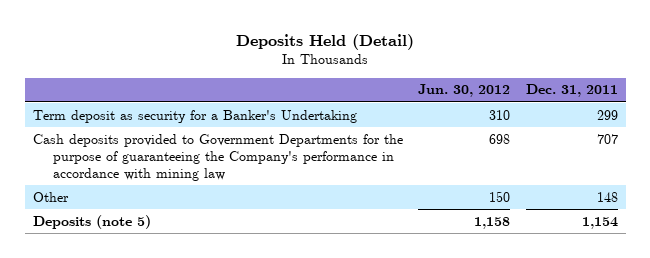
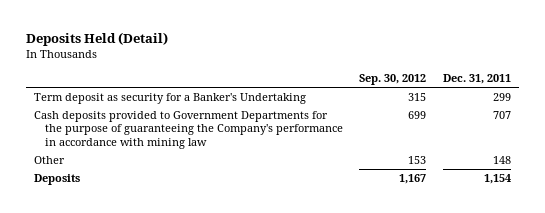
- | Jun. 30, 2012 | Dec. 31, 2011
+ | Sep. 30, 2012 | Dec. 31, 2011
- Deposits (note 5) | 1,158 | 1,154
+ Deposits | 1,167 | 1,154

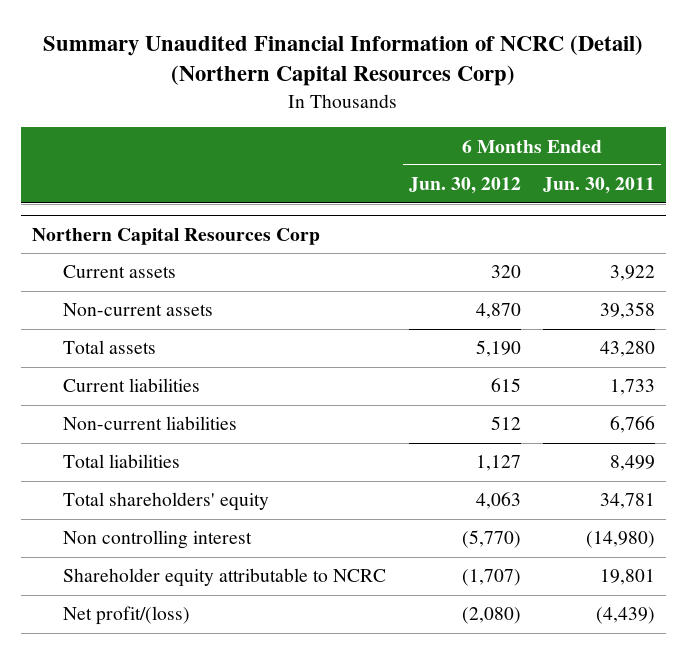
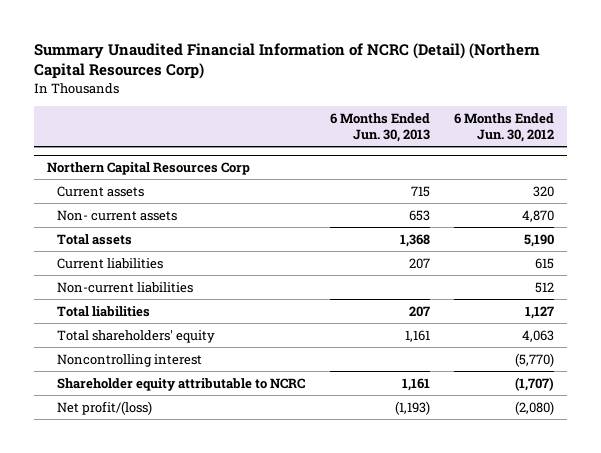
- | 6 Months Ended Jun. 30, 2012 | 6 Months Ended Jun. 30, 2011
+ | 6 Months Ended Jun. 30, 2013 | 6 Months Ended Jun. 30, 2012
@ Northern Capital Resources Corp
- Non-current assets | 4,870 | 39,358
+ Non- current assets | 653 | 4,870
- Non controlling interest | (5,770) | (14,980)
+ Noncontrolling interest | | (5,770)

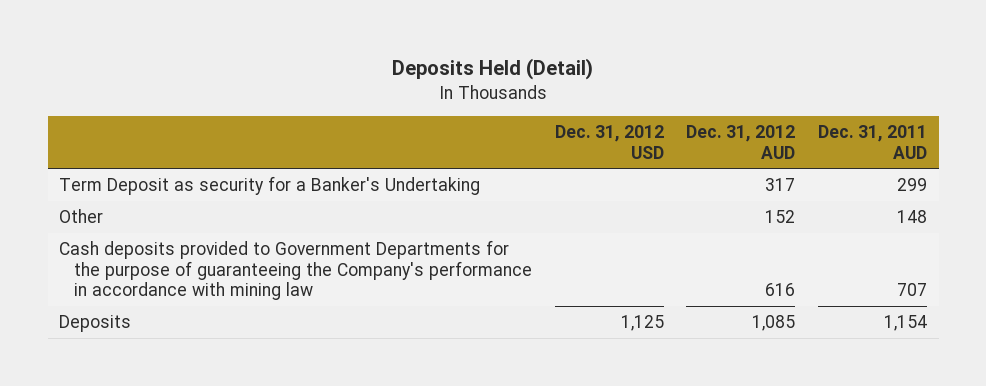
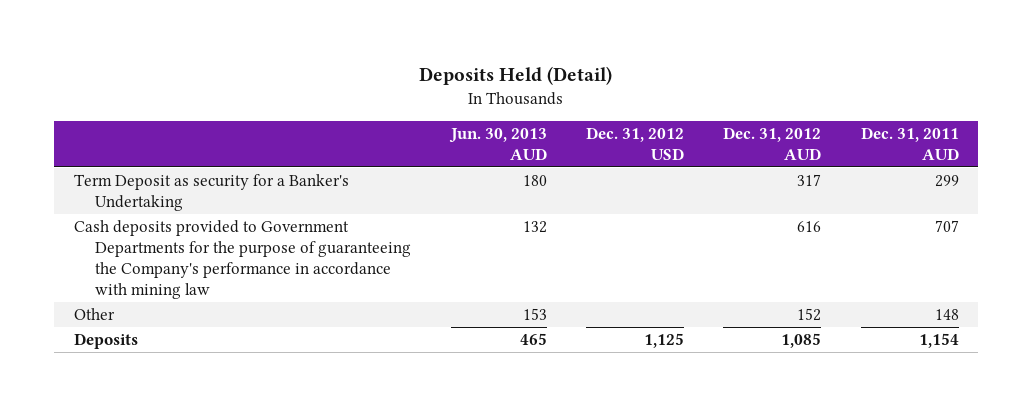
- | Dec. 31, 2012 USD | Dec. 31, 2012 AUD | Dec. 31, 2011 AUD
+ | Jun. 30, 2013 AUD | Dec. 31, 2012 USD | Dec. 31, 2012 AUD | Dec. 31, 2011 AUD
moved down: Other | 153 | | 152 | 148

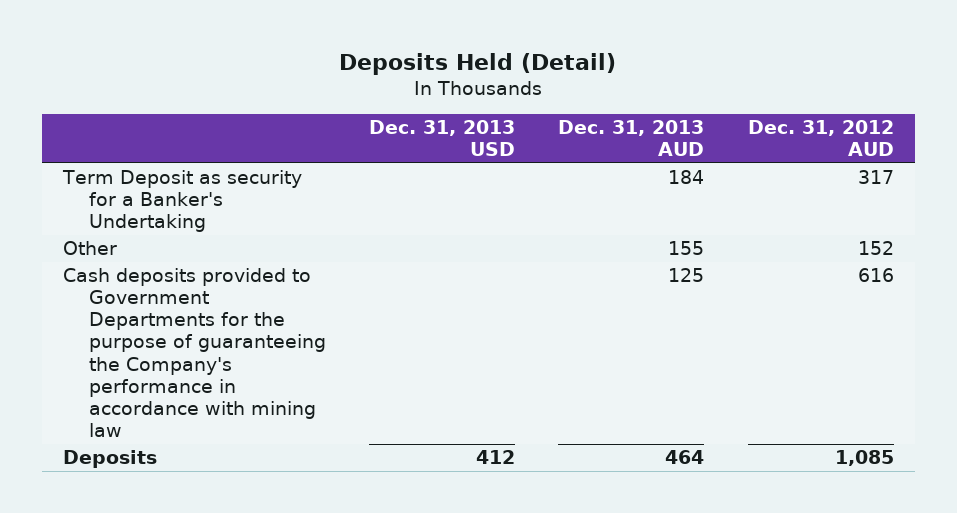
- | Jun. 30, 2013 AUD | Dec. 31, 2012 USD | Dec. 31, 2012 AUD | Dec. 31, 2011 AUD
+ | Dec. 31, 2013 USD | Dec. 31, 2013 AUD | Dec. 31, 2012 AUD
moved down: Cash deposits provided to Government Departments for the purpose of guaranteeing the Company's performance in accordance with mining law | | 125 | 616

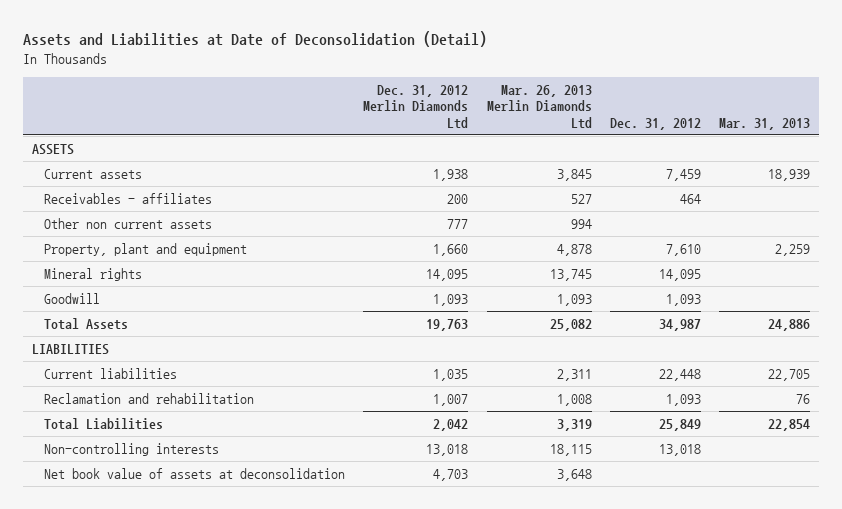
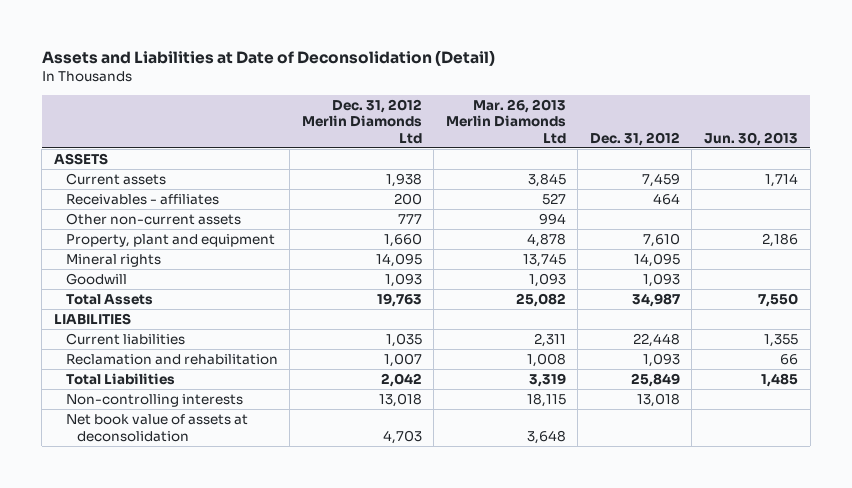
- | Dec. 31, 2012 Merlin Diamonds Ltd | Mar. 26, 2013 Merlin Diamonds Ltd | Dec. 31, 2012 | Mar. 31, 2013
+ | Dec. 31, 2012 Merlin Diamonds Ltd | Mar. 26, 2013 Merlin Diamonds Ltd | Dec. 31, 2012 | Jun. 30, 2013
- Other non current assets | 777 | 994 | |
+ Other non-current assets | 777 | 994 | |

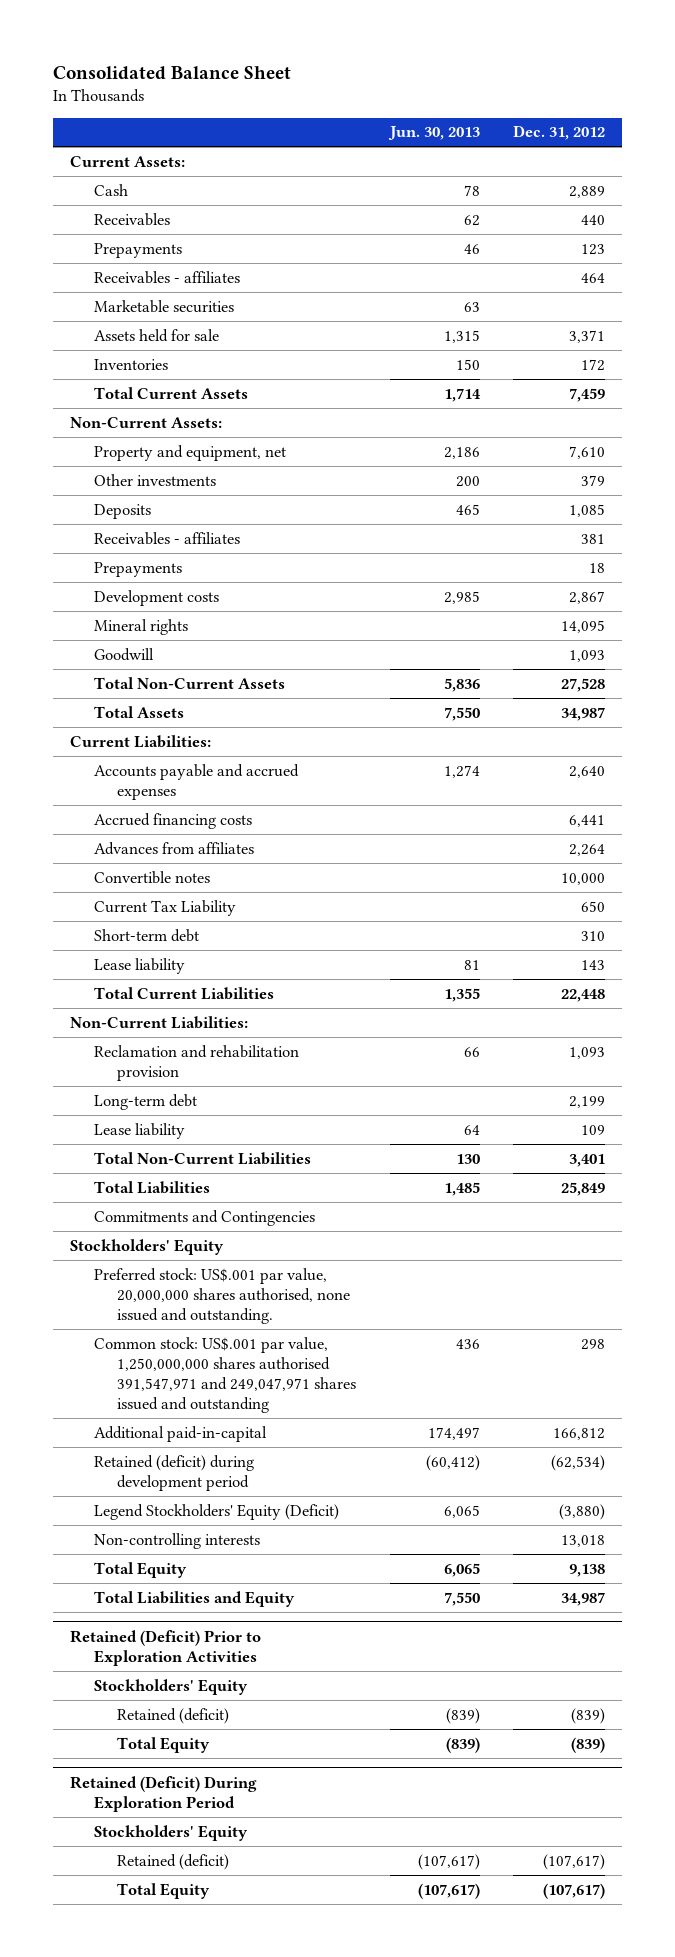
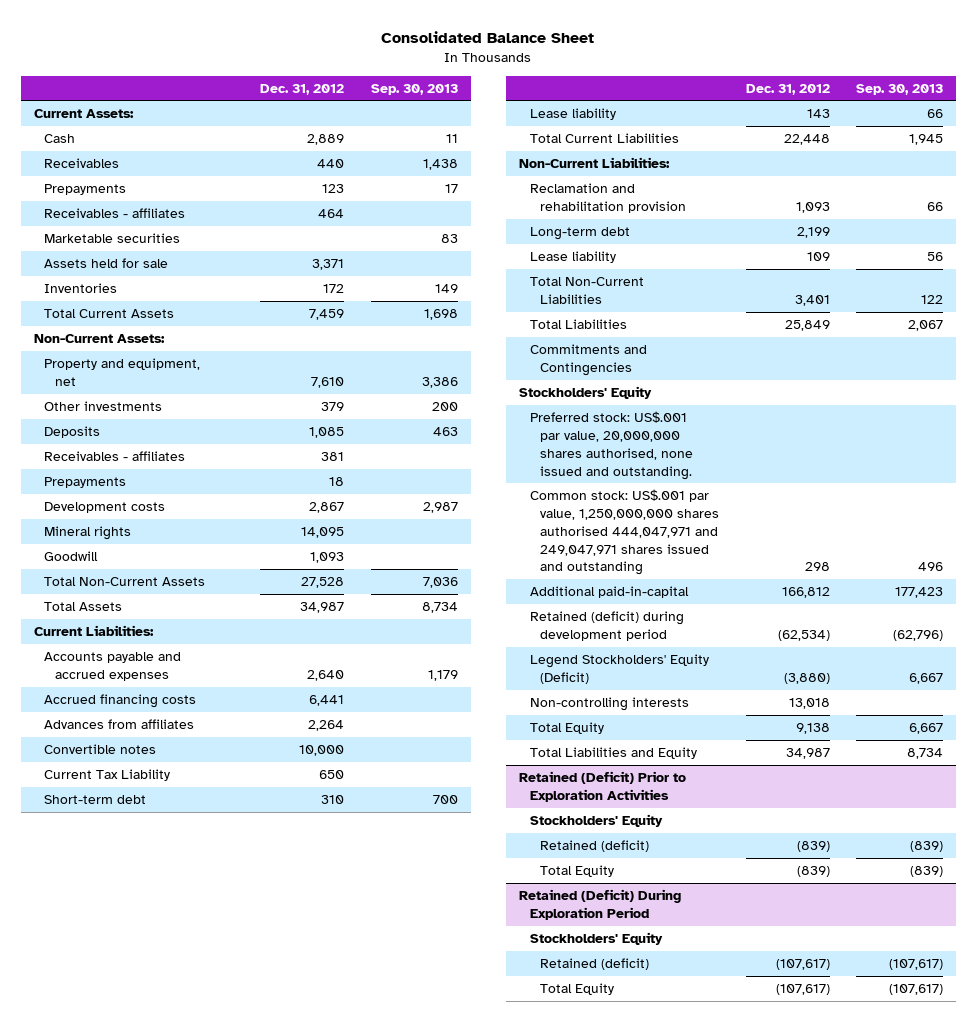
- | Jun. 30, 2013 | Dec. 31, 2012
+ | Dec. 31, 2012 | Sep. 30, 2013
- Common stock: US$.001 par value, 1,250,000,000 shares authorised 391,547,971 and 249,047,971 shares issued and outstanding | 436 | 298
+ Common stock: US$.001 par value, 1,250,000,000 shares authorised 444,047,971 and 249,047,971 shares issued and outstanding | 298 | 496

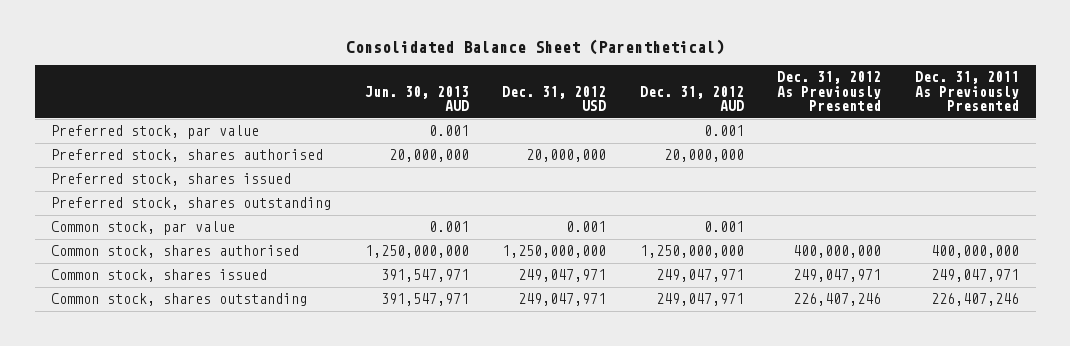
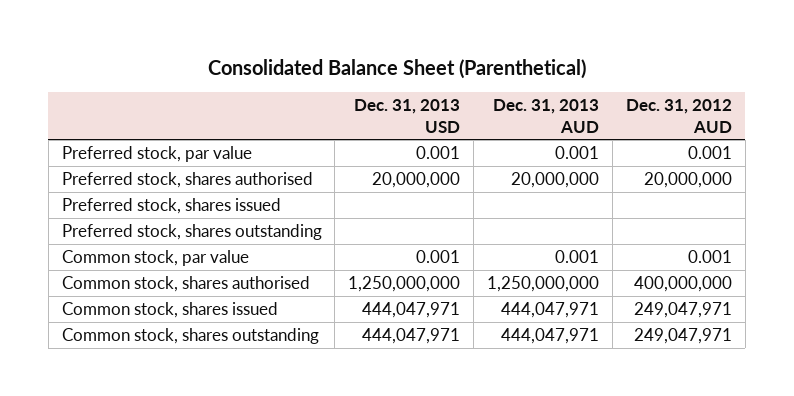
- | Jun. 30, 2013 AUD | Dec. 31, 2012 USD | Dec. 31, 2012 AUD | Dec. 31, 2012 As Previously Presented | Dec. 31, 2011 As Previously Presented
+ | Dec. 31, 2013 USD | Dec. 31, 2013 AUD | Dec. 31, 2012 AUD
- Common stock, shares authorised | 1,250,000,000 | 1,250,000,000 | 1,250,000,000 | 400,000,000 | 400,000,000
+ Common stock, shares authorised | 1,250,000,000 | 1,250,000,000 | 400,000,000

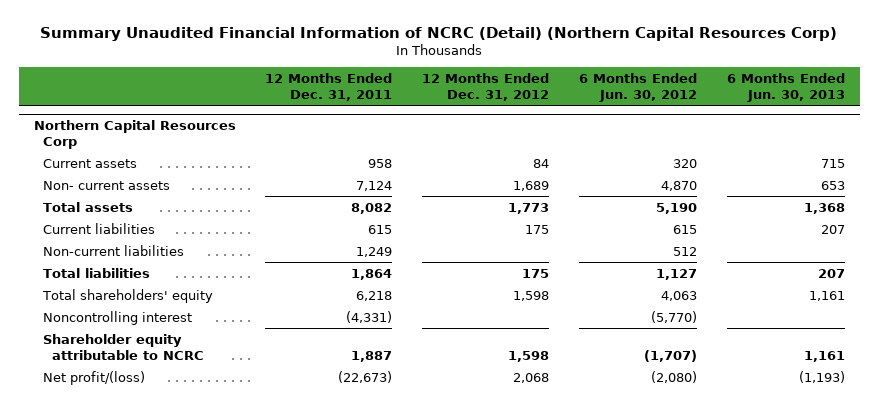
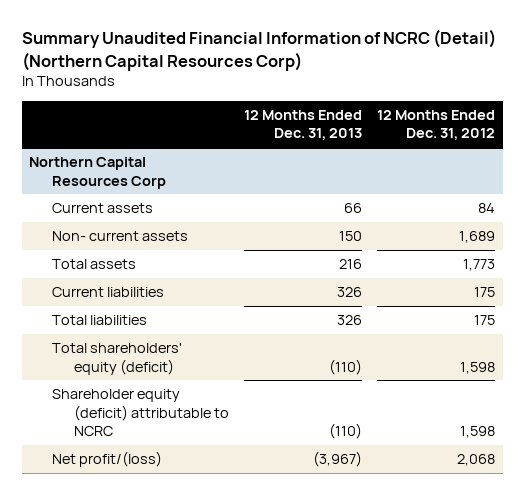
- | 12 Months Ended Dec. 31, 2011 | 12 Months Ended Dec. 31, 2012 | 6 Months Ended Jun. 30, 2012 | 6 Months Ended Jun. 30, 2013
+ | 12 Months Ended Dec. 31, 2013 | 12 Months Ended Dec. 31, 2012
@ Northern Capital Resources Corp
- Non-current liabilities | 1,249 | | 512 |
- Total shareholders' equity | 6,218 | 1,598 | 4,063 | 1,161
- Noncontrolling interest | (4,331) | | (5,770) |
- Shareholder equity attributable to NCRC | 1,887 | 1,598 | (1,707) | 1,161
+ Total shareholders' equity (deficit) | (110) | 1,598
+ Shareholder equity (deficit) attributable to NCRC | (110) | 1,598

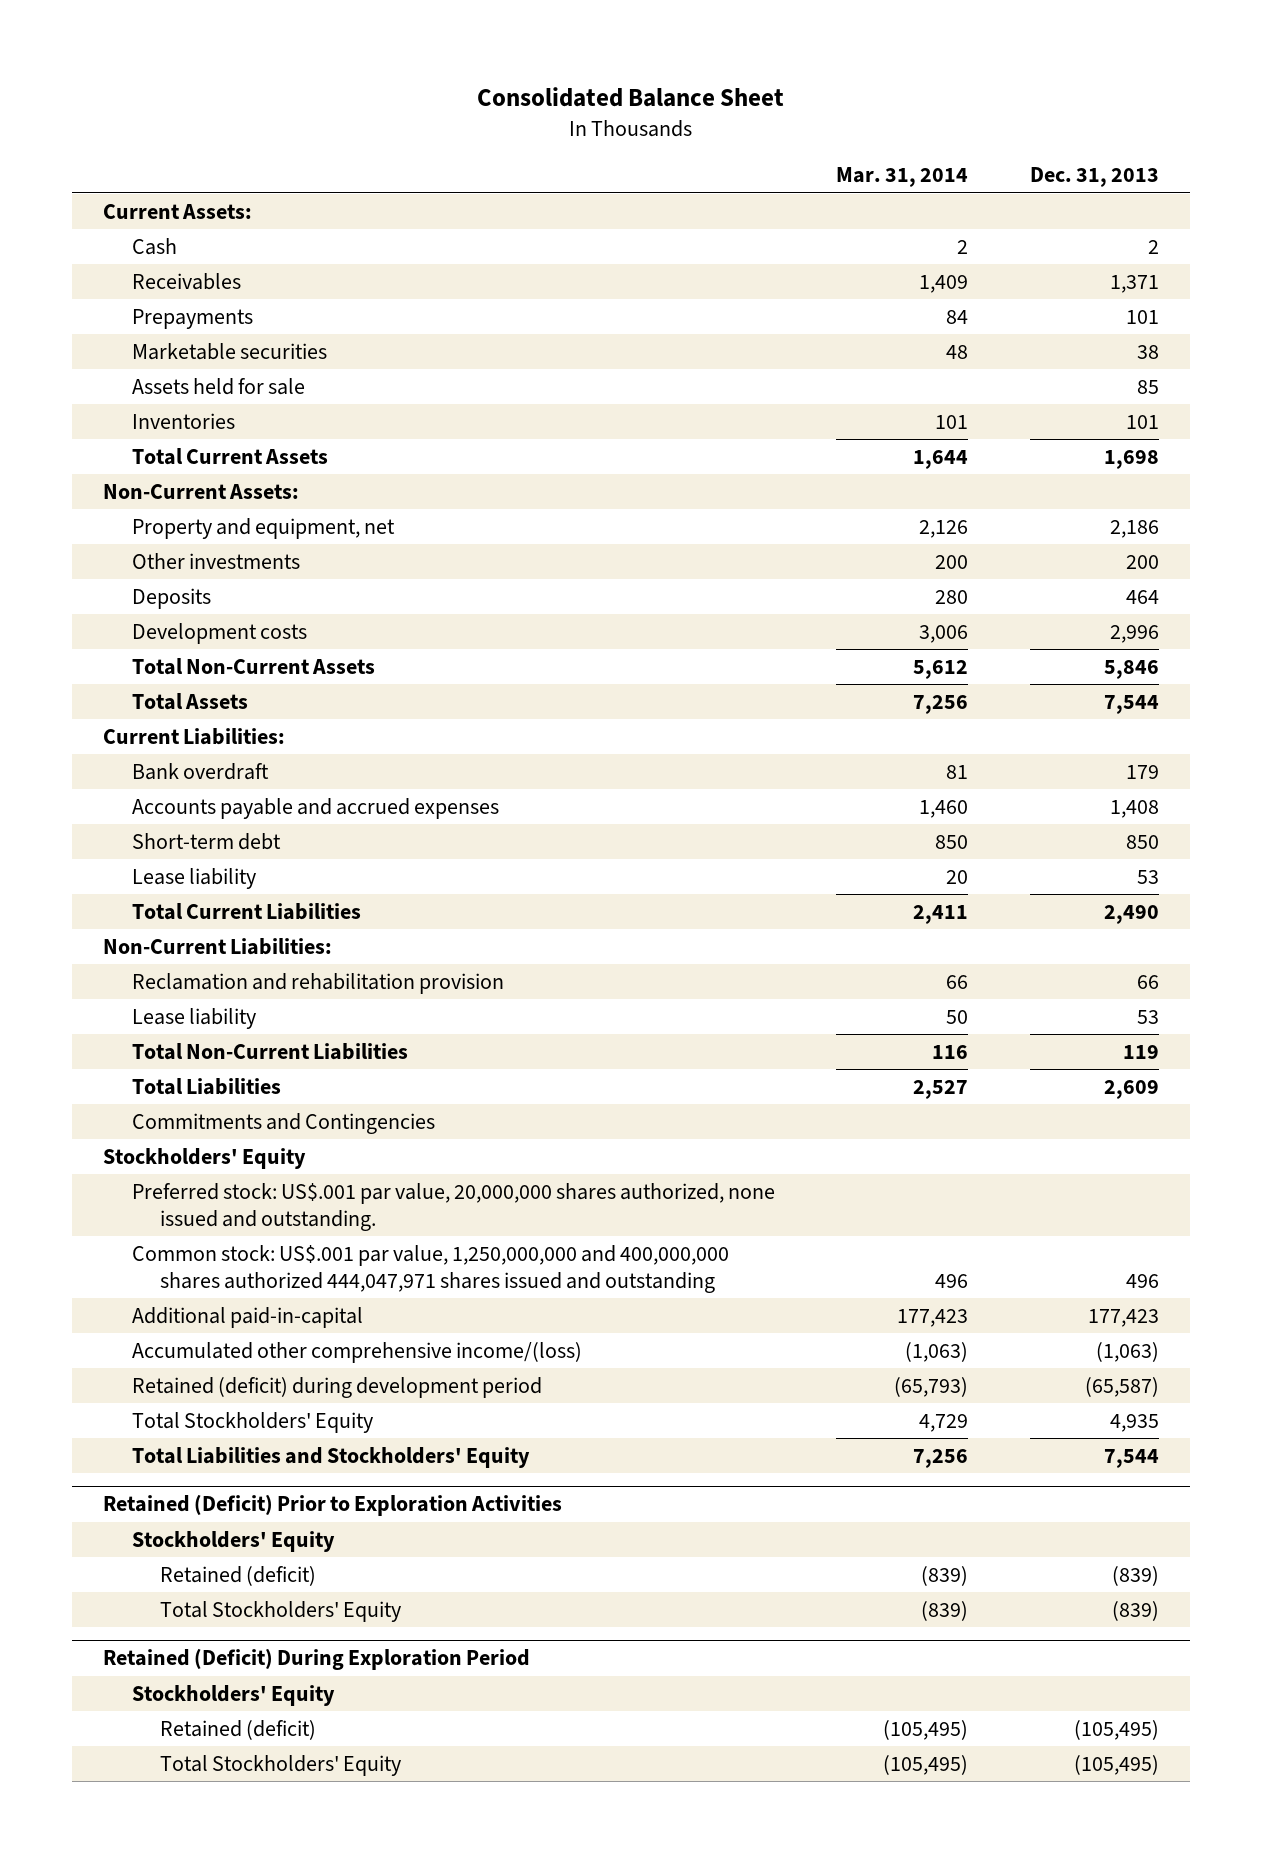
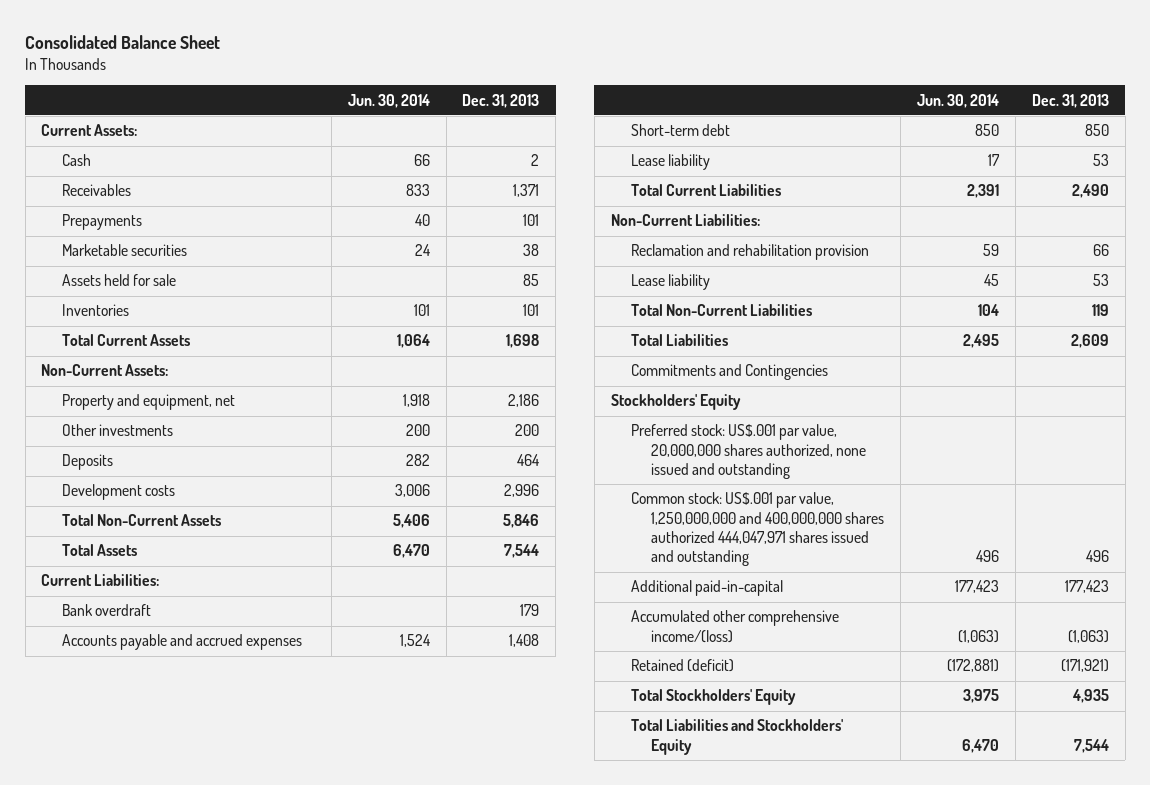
- | Mar. 31, 2014 | Dec. 31, 2013
+ | Jun. 30, 2014 | Dec. 31, 2013
- Preferred stock: US$.001 par value, 20,000,000 shares authorized, none issued and outstanding.
+ Preferred stock: US$.001 par value, 20,000,000 shares authorized, none issued and outstanding
- Retained (deficit) during development period | (65,793) | (65,587)
+ Retained (deficit) | (172,881) | (171,921)
- Retained (Deficit) Prior to Exploration Activities
- Stockholders' Equity
- Retained (deficit) | (839) | (839)
- Total Stockholders' Equity | (839) | (839)
- Retained (Deficit) During Exploration Period
- Stockholders' Equity
- Retained (deficit) | (105,495) | (105,495)
- Total Stockholders' Equity | (105,495) | (105,495)

